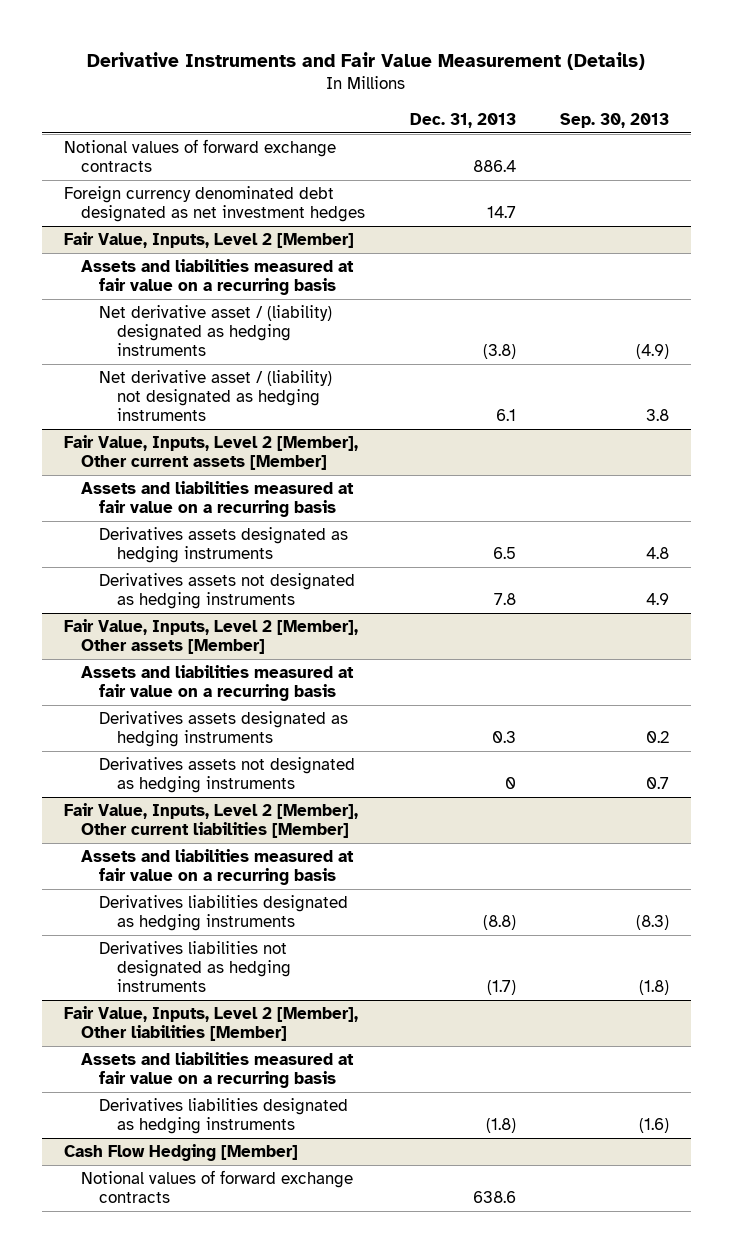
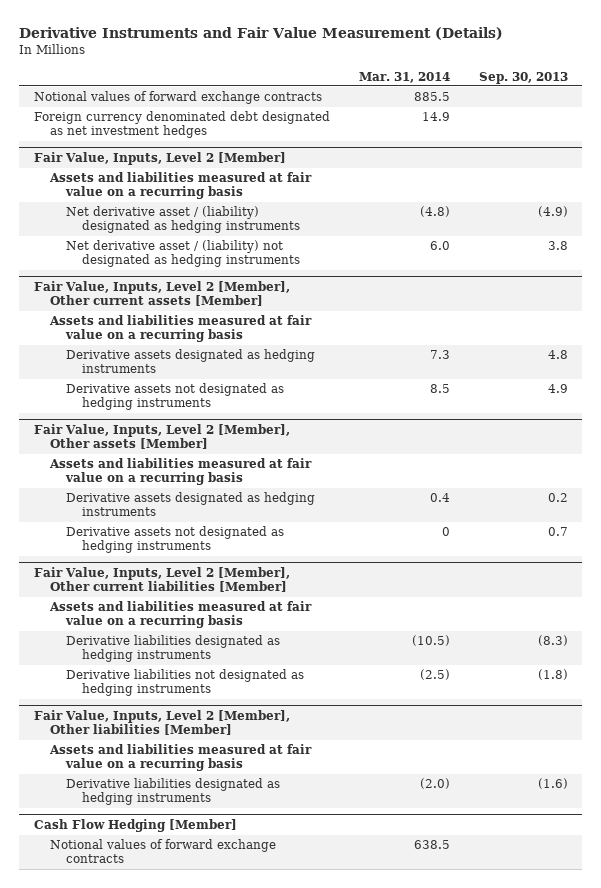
- | Dec. 31, 2013 | Sep. 30, 2013
+ | Mar. 31, 2014 | Sep. 30, 2013
@ Fair Value, Inputs, Level 2 [Member], Other current assets [Member]
- Derivatives assets designated as hedging instruments | 6.5 | 4.8
- Derivatives assets not designated as hedging instruments | 7.8 | 4.9
+ Derivative assets designated as hedging instruments | 7.3 | 4.8
+ Derivative assets not designated as hedging instruments | 8.5 | 4.9
@ Fair Value, Inputs, Level 2 [Member], Other assets [Member]
- Derivatives assets designated as hedging instruments | 0.3 | 0.2
- Derivatives assets not designated as hedging instruments | 0 | 0.7
+ Derivative assets designated as hedging instruments | 0.4 | 0.2
+ Derivative assets not designated as hedging instruments | 0 | 0.7
@ Fair Value, Inputs, Level 2 [Member], Other current liabilities [Member]
- Derivatives liabilities designated as hedging instruments | (8.8) | (8.3)
- Derivatives liabilities not designated as hedging instruments | (1.7) | (1.8)
+ Derivative liabilities designated as hedging instruments | (10.5) | (8.3)
+ Derivative liabilities not designated as hedging instruments | (2.5) | (1.8)
@ Fair Value, Inputs, Level 2 [Member], Other liabilities [Member]
- Derivatives liabilities designated as hedging instruments | (1.8) | (1.6)
+ Derivative liabilities designated as hedging instruments | (2.0) | (1.6)

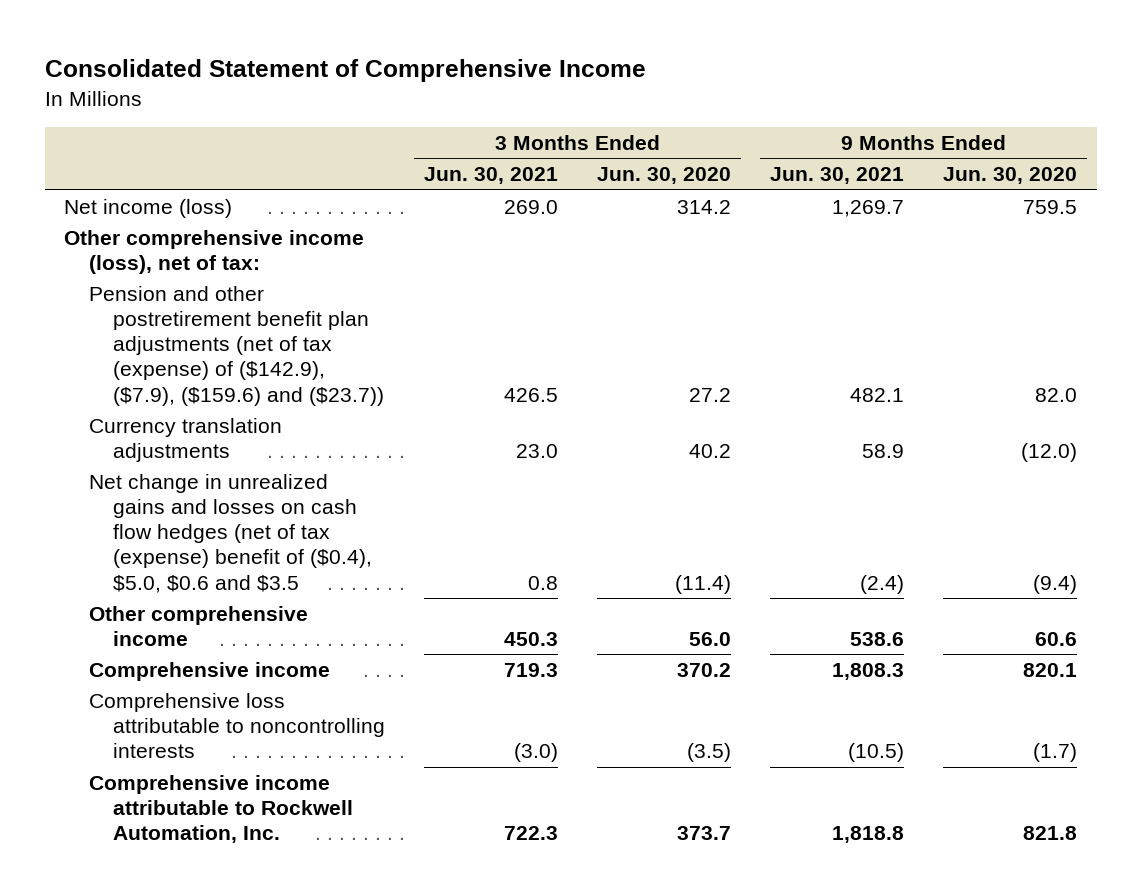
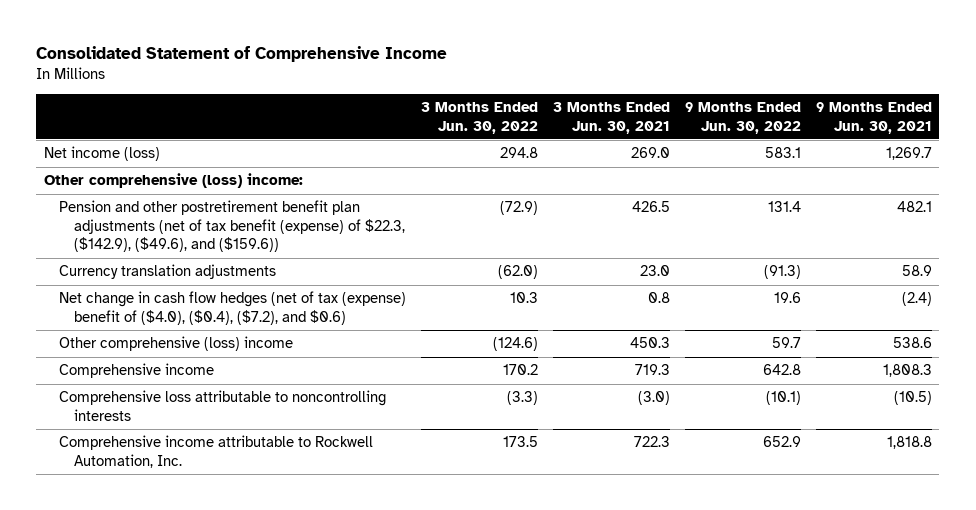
- | 3 Months Ended Jun. 30, 2021 | 3 Months Ended Jun. 30, 2020 | 9 Months Ended Jun. 30, 2021 | 9 Months Ended Jun. 30, 2020
+ | 3 Months Ended Jun. 30, 2022 | 3 Months Ended Jun. 30, 2021 | 9 Months Ended Jun. 30, 2022 | 9 Months Ended Jun. 30, 2021
- Other comprehensive income (loss), net of tax:
- Pension and other postretirement benefit plan adjustments (net of tax (expense) of ($142.9), ($7.9), ($159.6) and ($23.7)) | 426.5 | 27.2 | 482.1 | 82.0
+ Other comprehensive (loss) income:
+ Pension and other postretirement benefit plan adjustments (net of tax benefit (expense) of $22.3, ($142.9), ($49.6), and ($159.6)) | (72.9) | 426.5 | 131.4 | 482.1
- Net change in unrealized gains and losses on cash flow hedges (net of tax (expense) benefit of ($0.4), $5.0, $0.6 and $3.5 | 0.8 | (11.4) | (2.4) | (9.4)
- Other comprehensive income | 450.3 | 56.0 | 538.6 | 60.6
+ Net change in cash flow hedges (net of tax (expense) benefit of ($4.0), ($0.4), ($7.2), and $0.6) | 10.3 | 0.8 | 19.6 | (2.4)
+ Other comprehensive (loss) income | (124.6) | 450.3 | 59.7 | 538.6

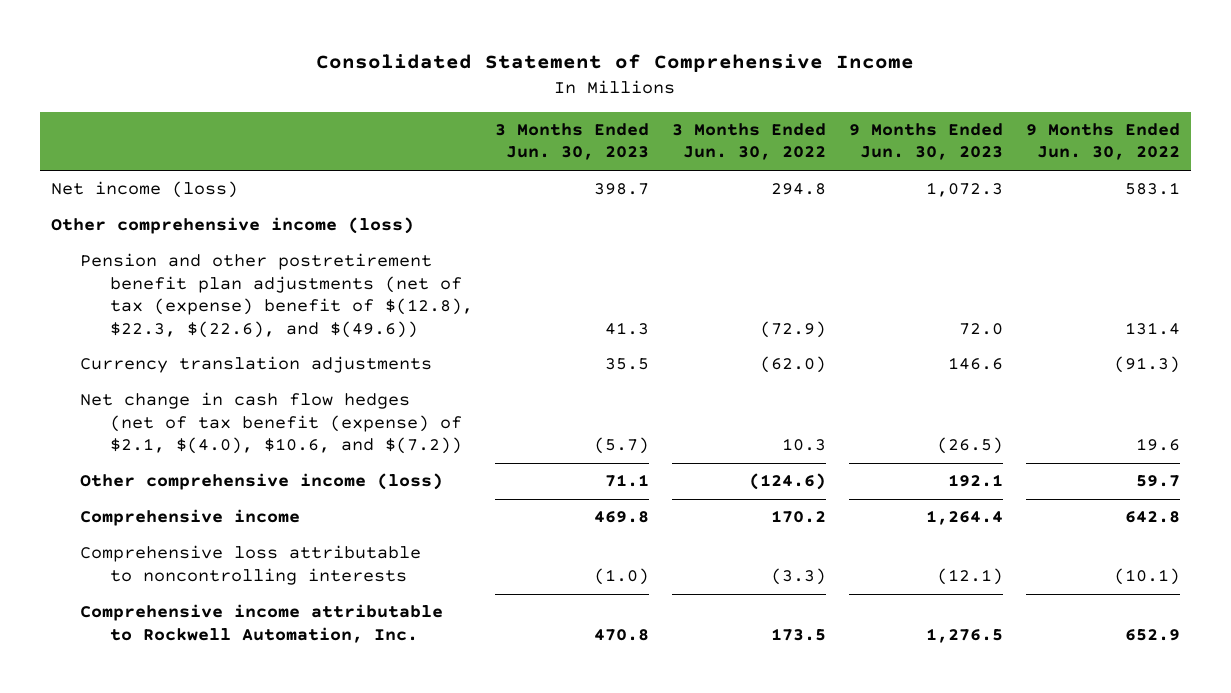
- | 3 Months Ended Jun. 30, 2022 | 3 Months Ended Jun. 30, 2021 | 9 Months Ended Jun. 30, 2022 | 9 Months Ended Jun. 30, 2021
+ | 3 Months Ended Jun. 30, 2023 | 3 Months Ended Jun. 30, 2022 | 9 Months Ended Jun. 30, 2023 | 9 Months Ended Jun. 30, 2022
- Other comprehensive (loss) income:
- Pension and other postretirement benefit plan adjustments (net of tax benefit (expense) of $22.3, ($142.9), ($49.6), and ($159.6)) | (72.9) | 426.5 | 131.4 | 482.1
+ Other comprehensive income (loss)
+ Pension and other postretirement benefit plan adjustments (net of tax (expense) benefit of $(12.8), $22.3, $(22.6), and $(49.6)) | 41.3 | (72.9) | 72.0 | 131.4
- Net change in cash flow hedges (net of tax (expense) benefit of ($4.0), ($0.4), ($7.2), and $0.6) | 10.3 | 0.8 | 19.6 | (2.4)
- Other comprehensive (loss) income | (124.6) | 450.3 | 59.7 | 538.6
+ Net change in cash flow hedges (net of tax benefit (expense) of $2.1, $(4.0), $10.6, and $(7.2)) | (5.7) | 10.3 | (26.5) | 19.6
+ Other comprehensive income (loss) | 71.1 | (124.6) | 192.1 | 59.7

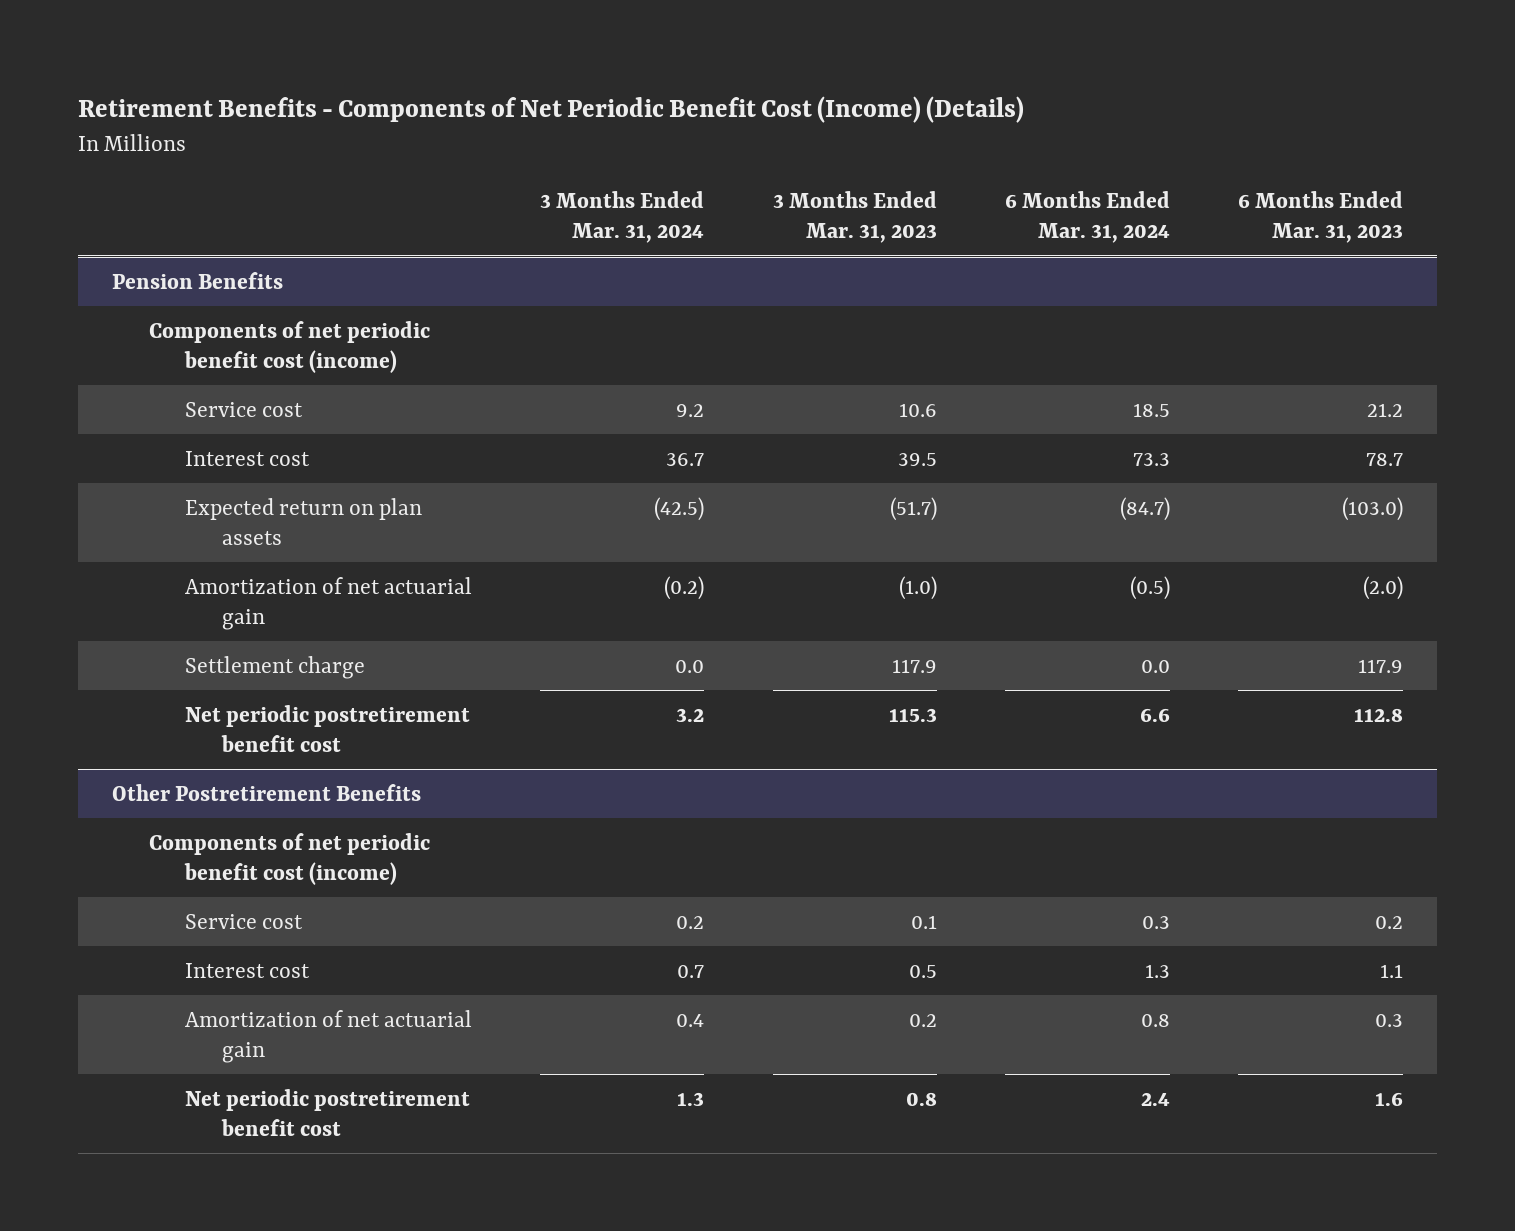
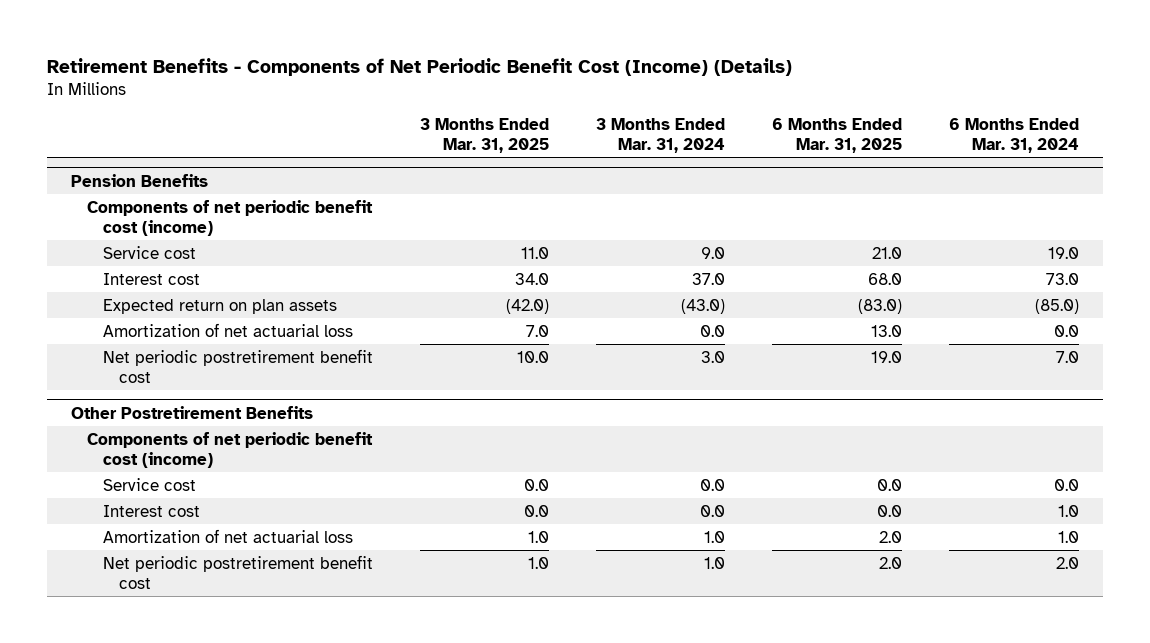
- | 3 Months Ended Mar. 31, 2024 | 3 Months Ended Mar. 31, 2023 | 6 Months Ended Mar. 31, 2024 | 6 Months Ended Mar. 31, 2023
+ | 3 Months Ended Mar. 31, 2025 | 3 Months Ended Mar. 31, 2024 | 6 Months Ended Mar. 31, 2025 | 6 Months Ended Mar. 31, 2024
@ Pension Benefits
- Service cost | 9.2 | 10.6 | 18.5 | 21.2
- Interest cost | 36.7 | 39.5 | 73.3 | 78.7
- Expected return on plan assets | (42.5) | (51.7) | (84.7) | (103.0)
- Amortization of net actuarial gain | (0.2) | (1.0) | (0.5) | (2.0)
- Settlement charge | 0.0 | 117.9 | 0.0 | 117.9
- Net periodic postretirement benefit cost | 3.2 | 115.3 | 6.6 | 112.8
+ Service cost | 11.0 | 9.0 | 21.0 | 19.0
+ Interest cost | 34.0 | 37.0 | 68.0 | 73.0
+ Expected return on plan assets | (42.0) | (43.0) | (83.0) | (85.0)
+ Amortization of net actuarial loss | 7.0 | 0.0 | 13.0 | 0.0
+ Net periodic postretirement benefit cost | 10.0 | 3.0 | 19.0 | 7.0
@ Other Postretirement Benefits
- Service cost | 0.2 | 0.1 | 0.3 | 0.2
- Interest cost | 0.7 | 0.5 | 1.3 | 1.1
- Amortization of net actuarial gain | 0.4 | 0.2 | 0.8 | 0.3
- Net periodic postretirement benefit cost | 1.3 | 0.8 | 2.4 | 1.6
+ Service cost | 0.0 | 0.0 | 0.0 | 0.0
+ Interest cost | 0.0 | 0.0 | 0.0 | 1.0
+ Amortization of net actuarial loss | 1.0 | 1.0 | 2.0 | 1.0
+ Net periodic postretirement benefit cost | 1.0 | 1.0 | 2.0 | 2.0

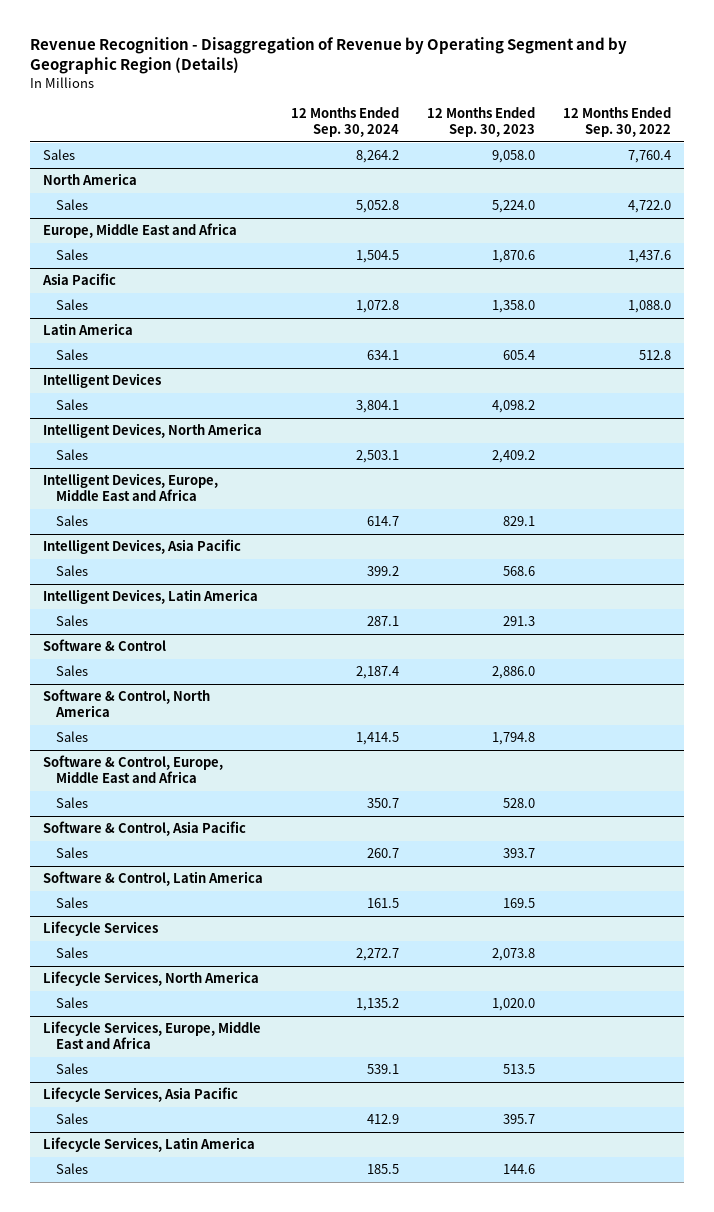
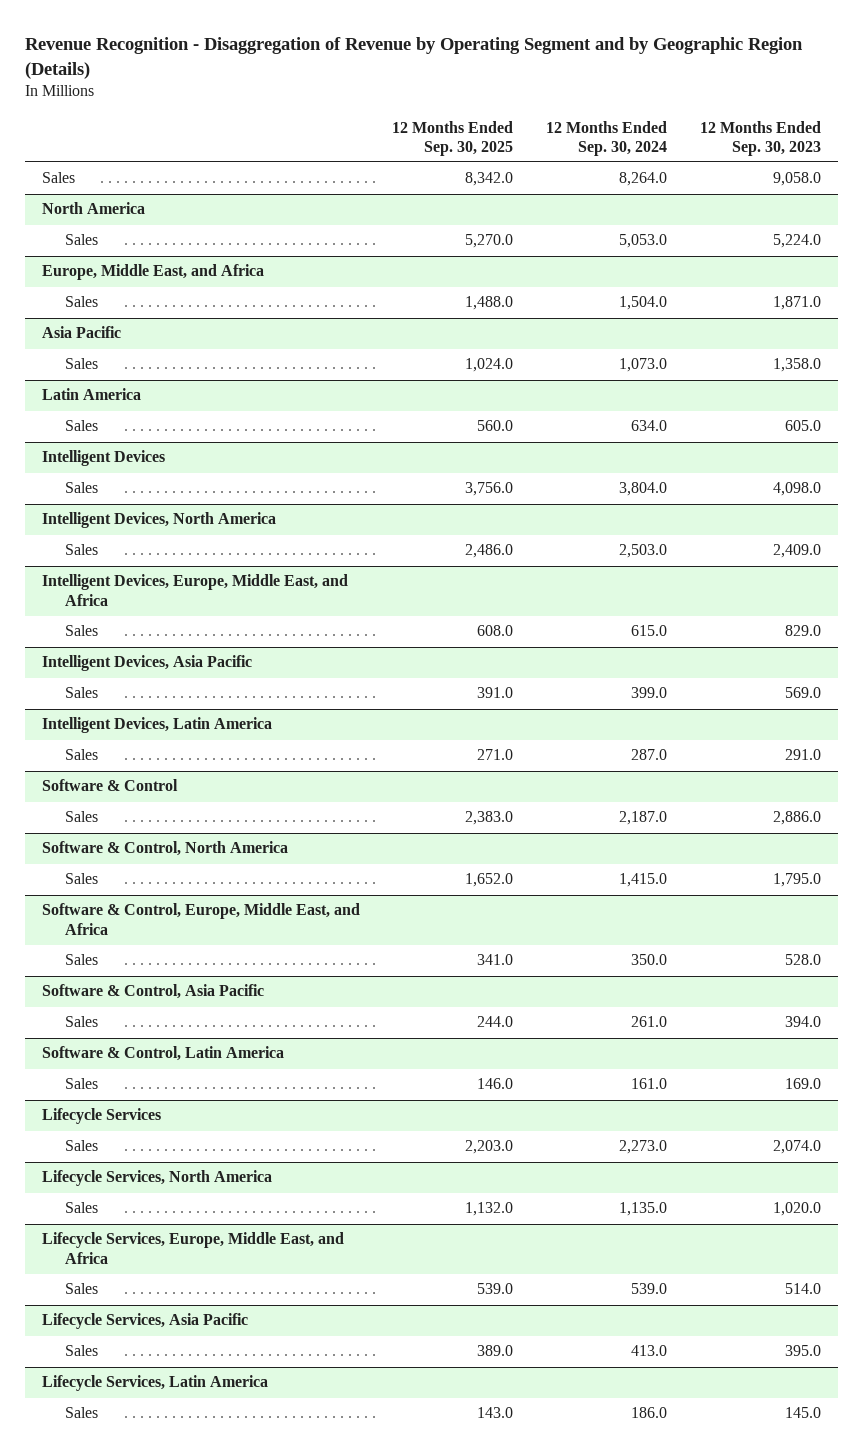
- | 12 Months Ended Sep. 30, 2024 | 12 Months Ended Sep. 30, 2023 | 12 Months Ended Sep. 30, 2022
+ | 12 Months Ended Sep. 30, 2025 | 12 Months Ended Sep. 30, 2024 | 12 Months Ended Sep. 30, 2023
- Sales | 8,264.2 | 9,058.0 | 7,760.4
+ Sales | 8,342.0 | 8,264.0 | 9,058.0
@ North America
- Sales | 5,052.8 | 5,224.0 | 4,722.0
- Europe, Middle East and Africa
- Sales | 1,504.5 | 1,870.6 | 1,437.6
@ North America
+ Sales | 5,270.0 | 5,053.0 | 5,224.0
+ Europe, Middle East, and Africa
+ Sales | 1,488.0 | 1,504.0 | 1,871.0
@ Asia Pacific
- Sales | 1,072.8 | 1,358.0 | 1,088.0
+ Sales | 1,024.0 | 1,073.0 | 1,358.0
@ Latin America
- Sales | 634.1 | 605.4 | 512.8
+ Sales | 560.0 | 634.0 | 605.0
@ Intelligent Devices
- Sales | 3,804.1 | 4,098.2 |
+ Sales | 3,756.0 | 3,804.0 | 4,098.0
@ Intelligent Devices, North America
- Sales | 2,503.1 | 2,409.2 |
- Intelligent Devices, Europe, Middle East and Africa
- Sales | 614.7 | 829.1 |
@ Intelligent Devices, North America
+ Sales | 2,486.0 | 2,503.0 | 2,409.0
+ Intelligent Devices, Europe, Middle East, and Africa
+ Sales | 608.0 | 615.0 | 829.0
@ Intelligent Devices, Asia Pacific
- Sales | 399.2 | 568.6 |
+ Sales | 391.0 | 399.0 | 569.0
@ Intelligent Devices, Latin America
- Sales | 287.1 | 291.3 |
+ Sales | 271.0 | 287.0 | 291.0
@ Software & Control
- Sales | 2,187.4 | 2,886.0 |
+ Sales | 2,383.0 | 2,187.0 | 2,886.0
@ Software & Control, North America
- Sales | 1,414.5 | 1,794.8 |
- Software & Control, Europe, Middle East and Africa
- Sales | 350.7 | 528.0 |
@ Software & Control, North America
+ Sales | 1,652.0 | 1,415.0 | 1,795.0
+ Software & Control, Europe, Middle East, and Africa
+ Sales | 341.0 | 350.0 | 528.0
@ Software & Control, Asia Pacific
- Sales | 260.7 | 393.7 |
+ Sales | 244.0 | 261.0 | 394.0
@ Software & Control, Latin America
- Sales | 161.5 | 169.5 |
+ Sales | 146.0 | 161.0 | 169.0
@ Lifecycle Services
- Sales | 2,272.7 | 2,073.8 |
+ Sales | 2,203.0 | 2,273.0 | 2,074.0
@ Lifecycle Services, North America
- Sales | 1,135.2 | 1,020.0 |
- Lifecycle Services, Europe, Middle East and Africa
- Sales | 539.1 | 513.5 |
@ Lifecycle Services, North America
+ Sales | 1,132.0 | 1,135.0 | 1,020.0
+ Lifecycle Services, Europe, Middle East, and Africa
+ Sales | 539.0 | 539.0 | 514.0
@ Lifecycle Services, Asia Pacific
- Sales | 412.9 | 395.7 |
+ Sales | 389.0 | 413.0 | 395.0
@ Lifecycle Services, Latin America
- Sales | 185.5 | 144.6 |
+ Sales | 143.0 | 186.0 | 145.0

